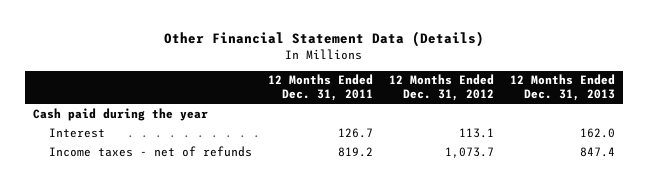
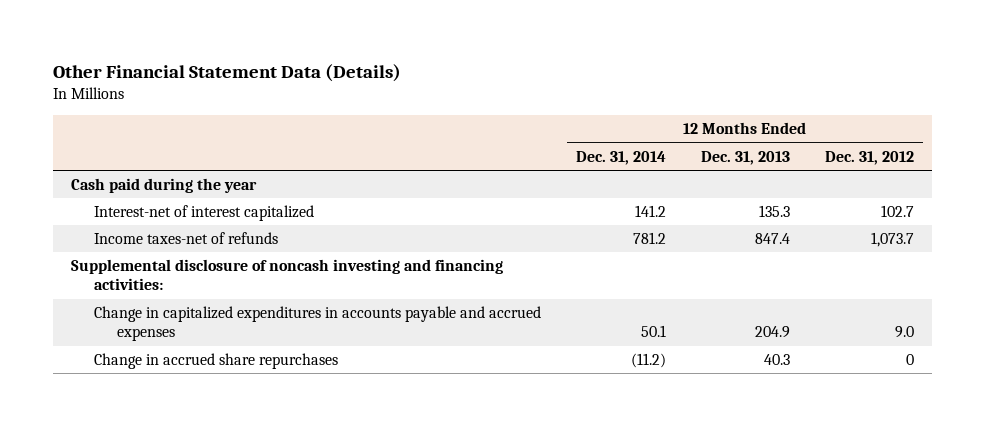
- | 12 Months Ended Dec. 31, 2011 | 12 Months Ended Dec. 31, 2012 | 12 Months Ended Dec. 31, 2013
+ | 12 Months Ended Dec. 31, 2014 | 12 Months Ended Dec. 31, 2013 | 12 Months Ended Dec. 31, 2012
- Interest | 126.7 | 113.1 | 162.0
- Income taxes - net of refunds | 819.2 | 1,073.7 | 847.4
+ Interest-net of interest capitalized | 141.2 | 135.3 | 102.7
+ Income taxes-net of refunds | 781.2 | 847.4 | 1,073.7
+ Supplemental disclosure of noncash investing and financing activities:
+ Change in capitalized expenditures in accounts payable and accrued expenses | 50.1 | 204.9 | 9.0
+ Change in accrued share repurchases | (11.2) | 40.3 | 0

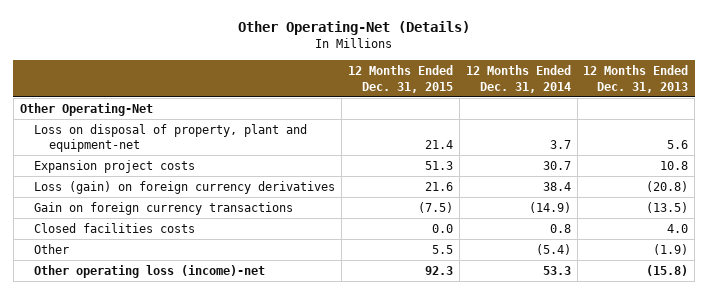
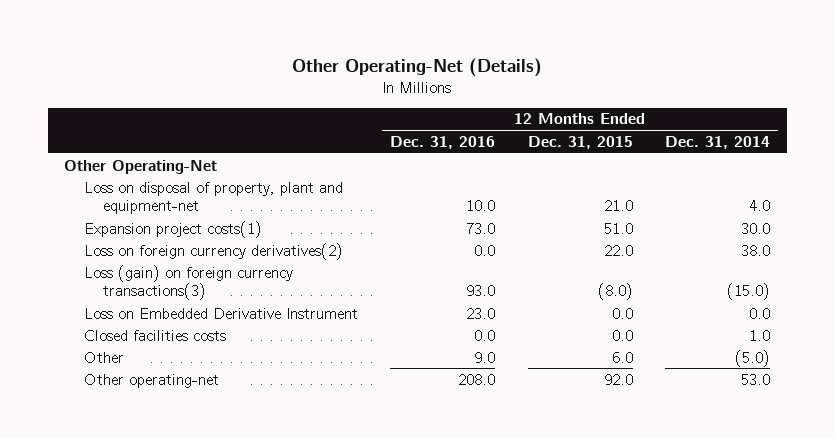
- | 12 Months Ended Dec. 31, 2015 | 12 Months Ended Dec. 31, 2014 | 12 Months Ended Dec. 31, 2013
+ | 12 Months Ended Dec. 31, 2016 | 12 Months Ended Dec. 31, 2015 | 12 Months Ended Dec. 31, 2014
- Loss on disposal of property, plant and equipment-net | 21.4 | 3.7 | 5.6
- Expansion project costs | 51.3 | 30.7 | 10.8
- Loss (gain) on foreign currency derivatives | 21.6 | 38.4 | (20.8)
- Gain on foreign currency transactions | (7.5) | (14.9) | (13.5)
- Closed facilities costs | 0.0 | 0.8 | 4.0
- Other | 5.5 | (5.4) | (1.9)
- Other operating loss (income)-net | 92.3 | 53.3 | (15.8)
+ Loss on disposal of property, plant and equipment-net | 10.0 | 21.0 | 4.0
+ Expansion project costs(1) | 73.0 | 51.0 | 30.0
+ Loss on foreign currency derivatives(2) | 0.0 | 22.0 | 38.0
+ Loss (gain) on foreign currency transactions(3) | 93.0 | (8.0) | (15.0)
+ Loss on Embedded Derivative Instrument | 23.0 | 0.0 | 0.0
+ Closed facilities costs | 0.0 | 0.0 | 1.0
+ Other | 9.0 | 6.0 | (5.0)
+ Other operating-net | 208.0 | 92.0 | 53.0

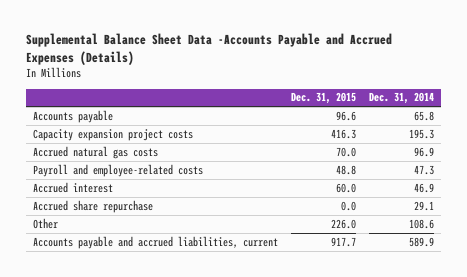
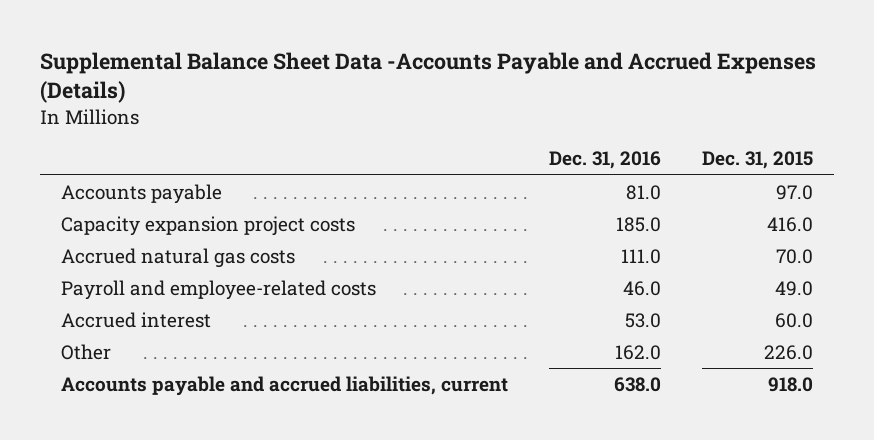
- | Dec. 31, 2015 | Dec. 31, 2014
+ | Dec. 31, 2016 | Dec. 31, 2015
- Accounts payable | 96.6 | 65.8
- Capacity expansion project costs | 416.3 | 195.3
+ Accounts payable | 81.0 | 97.0
+ Capacity expansion project costs | 185.0 | 416.0
- Payroll and employee-related costs | 48.8 | 47.3
+ Payroll and employee-related costs | 46.0 | 49.0
- Accrued share repurchase | 0.0 | 29.1
- Accounts payable and accrued liabilities, current | 917.7 | 589.9
+ Accounts payable and accrued liabilities, current | 638.0 | 918.0

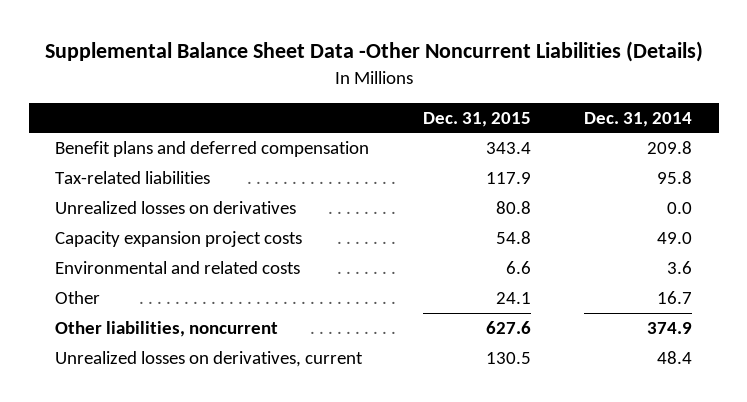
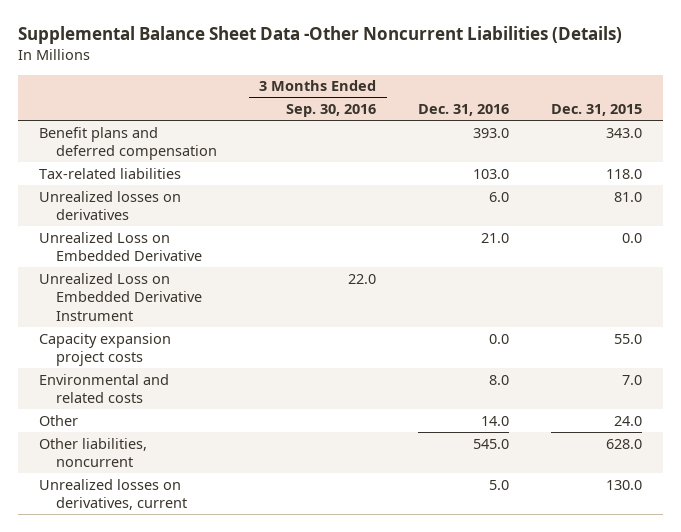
- | Dec. 31, 2015 | Dec. 31, 2014
+ | 3 Months Ended Sep. 30, 2016 | Dec. 31, 2016 | Dec. 31, 2015
- Benefit plans and deferred compensation | 343.4 | 209.8
- Tax-related liabilities | 117.9 | 95.8
- Unrealized losses on derivatives | 80.8 | 0.0
- Capacity expansion project costs | 54.8 | 49.0
- Environmental and related costs | 6.6 | 3.6
- Other | 24.1 | 16.7
- Other liabilities, noncurrent | 627.6 | 374.9
- Unrealized losses on derivatives, current | 130.5 | 48.4
+ Benefit plans and deferred compensation | | 393.0 | 343.0
+ Tax-related liabilities | | 103.0 | 118.0
+ Unrealized losses on derivatives | | 6.0 | 81.0
+ Unrealized Loss on Embedded Derivative | | 21.0 | 0.0
+ Unrealized Loss on Embedded Derivative Instrument | 22.0 | |
+ Capacity expansion project costs | | 0.0 | 55.0
+ Environmental and related costs | | 8.0 | 7.0
+ Other | | 14.0 | 24.0
+ Other liabilities, noncurrent | | 545.0 | 628.0
+ Unrealized losses on derivatives, current | | 5.0 | 130.0

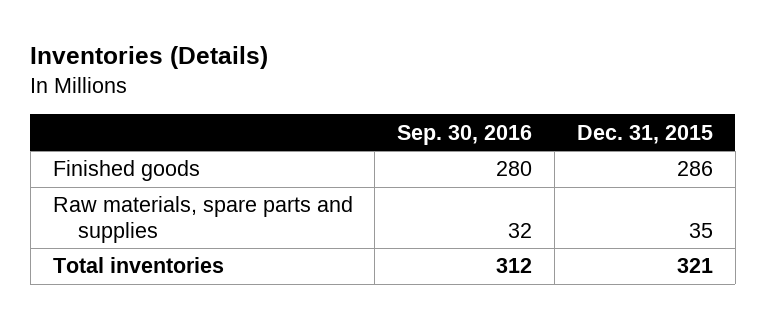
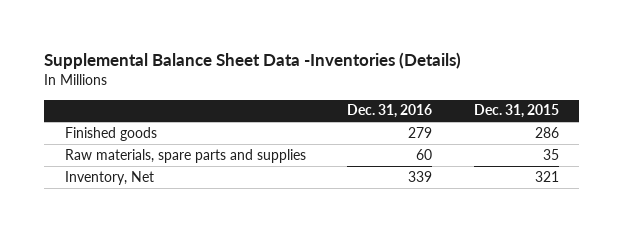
- Inventories (Details)
+ Supplemental Balance Sheet Data -Inventories (Details)
- | Sep. 30, 2016 | Dec. 31, 2015
+ | Dec. 31, 2016 | Dec. 31, 2015
- Total inventories | 312 | 321
+ Inventory, Net | 339 | 321

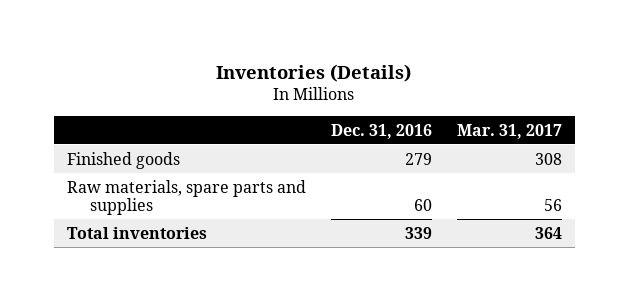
- Supplemental Balance Sheet Data -Inventories (Details)
+ Inventories (Details)
- | Dec. 31, 2016 | Dec. 31, 2015
+ | Dec. 31, 2016 | Mar. 31, 2017
- Inventory, Net | 339 | 321
+ Total inventories | 339 | 364

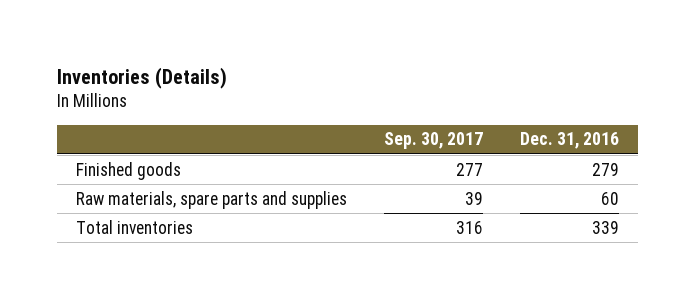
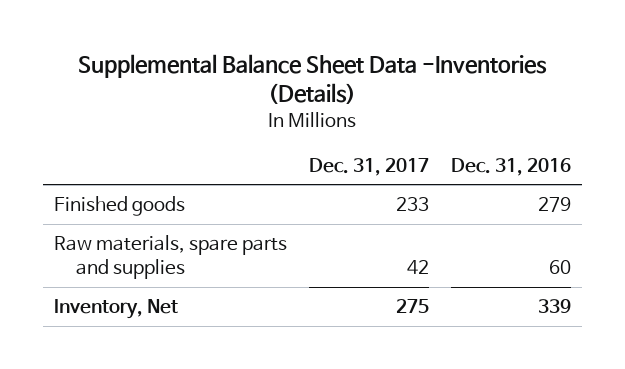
- Inventories (Details)
+ Supplemental Balance Sheet Data -Inventories (Details)
- | Sep. 30, 2017 | Dec. 31, 2016
+ | Dec. 31, 2017 | Dec. 31, 2016
- Total inventories | 316 | 339
+ Inventory, Net | 275 | 339

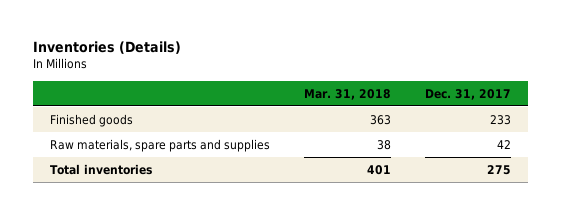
- Supplemental Balance Sheet Data -Inventories (Details)
+ Inventories (Details)
- | Dec. 31, 2017 | Dec. 31, 2016
+ | Mar. 31, 2018 | Dec. 31, 2017
- Inventory, Net | 275 | 339
+ Total inventories | 401 | 275

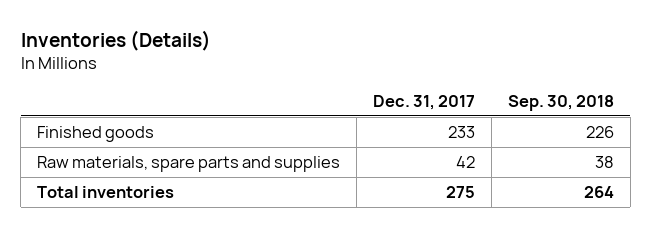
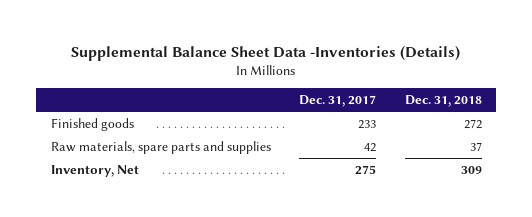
- Inventories (Details)
+ Supplemental Balance Sheet Data -Inventories (Details)
- | Dec. 31, 2017 | Sep. 30, 2018
+ | Dec. 31, 2017 | Dec. 31, 2018
- Total inventories | 275 | 264
+ Inventory, Net | 275 | 309

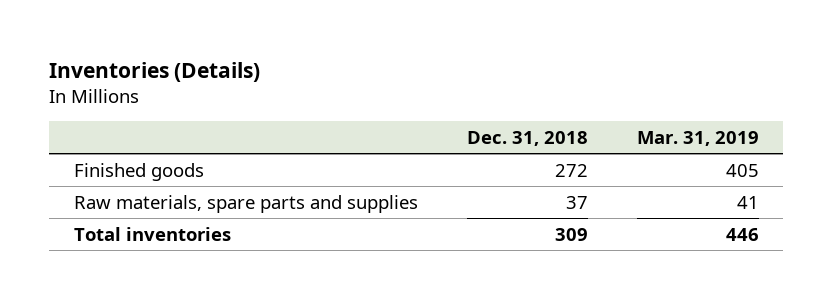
- Supplemental Balance Sheet Data -Inventories (Details)
+ Inventories (Details)
- | Dec. 31, 2017 | Dec. 31, 2018
+ | Dec. 31, 2018 | Mar. 31, 2019
- Inventory, Net | 275 | 309
+ Total inventories | 309 | 446

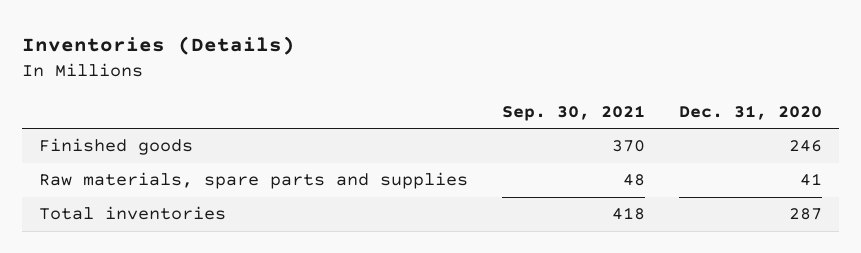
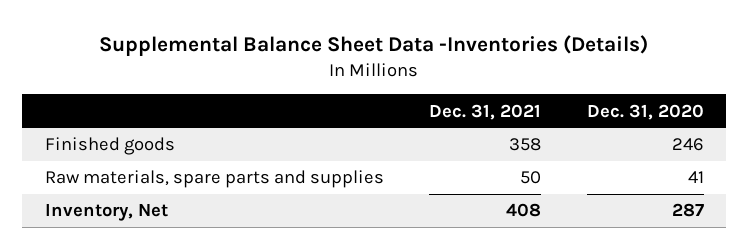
- Inventories (Details)
+ Supplemental Balance Sheet Data -Inventories (Details)
- | Sep. 30, 2021 | Dec. 31, 2020
+ | Dec. 31, 2021 | Dec. 31, 2020
- Total inventories | 418 | 287
+ Inventory, Net | 408 | 287

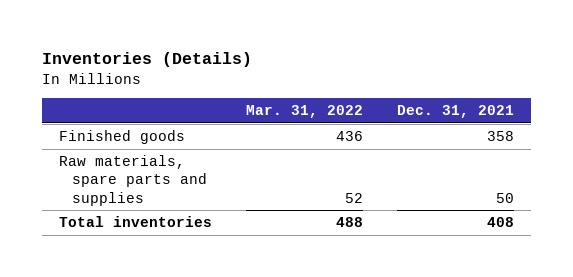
- Supplemental Balance Sheet Data -Inventories (Details)
+ Inventories (Details)
- | Dec. 31, 2021 | Dec. 31, 2020
+ | Mar. 31, 2022 | Dec. 31, 2021
- Inventory, Net | 408 | 287
+ Total inventories | 488 | 408

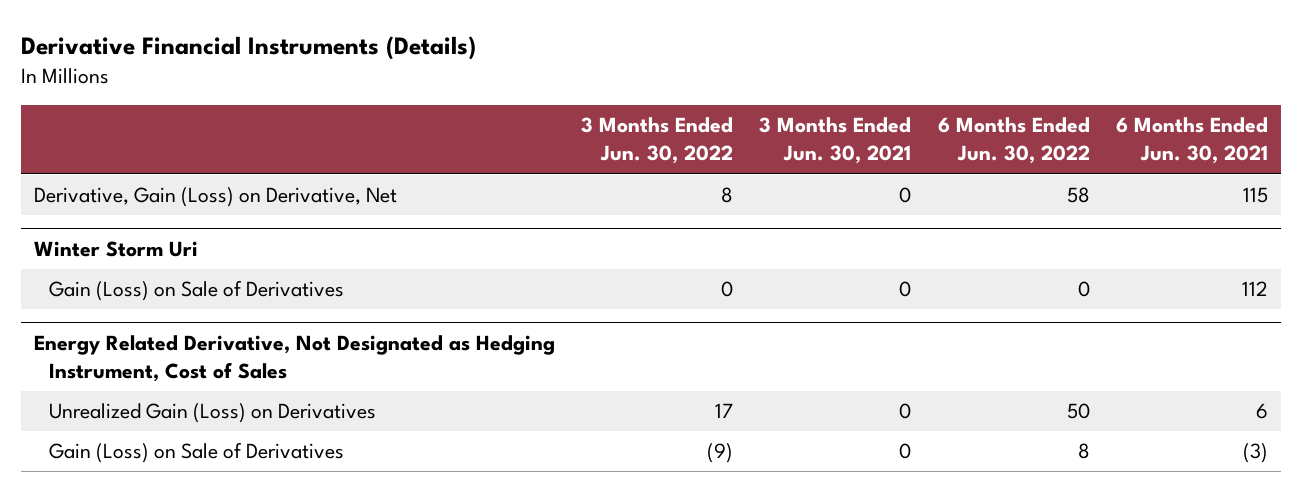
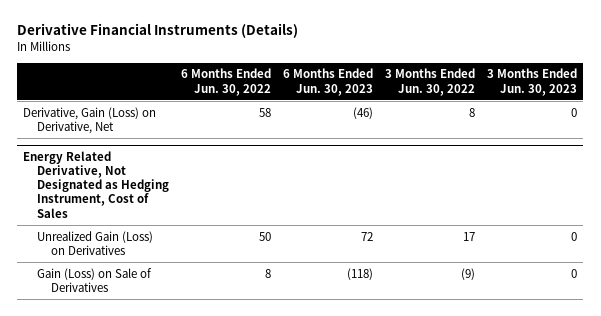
- | 3 Months Ended Jun. 30, 2022 | 3 Months Ended Jun. 30, 2021 | 6 Months Ended Jun. 30, 2022 | 6 Months Ended Jun. 30, 2021
+ | 6 Months Ended Jun. 30, 2022 | 6 Months Ended Jun. 30, 2023 | 3 Months Ended Jun. 30, 2022 | 3 Months Ended Jun. 30, 2023
- Winter Storm Uri
- Gain (Loss) on Sale of Derivatives | 0 | 0 | 0 | 112

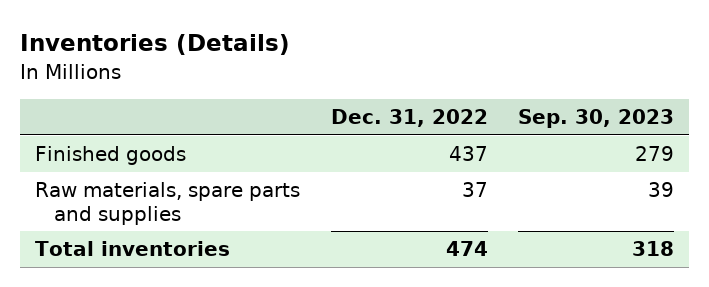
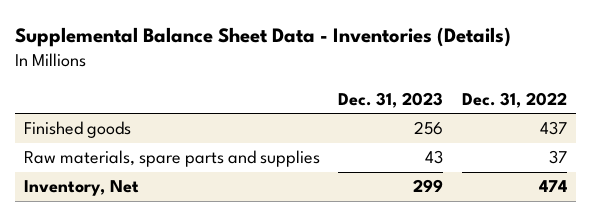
- Inventories (Details)
+ Supplemental Balance Sheet Data - Inventories (Details)
- | Dec. 31, 2022 | Sep. 30, 2023
+ | Dec. 31, 2023 | Dec. 31, 2022
- Total inventories | 474 | 318
+ Inventory, Net | 299 | 474

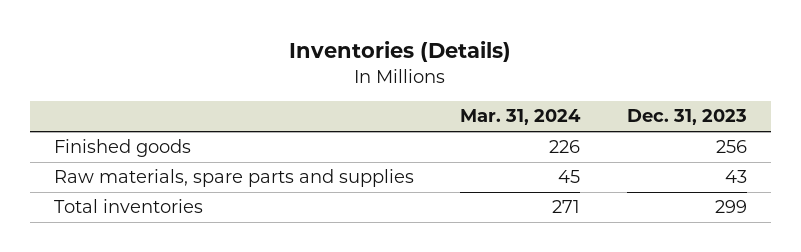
- Supplemental Balance Sheet Data - Inventories (Details)
+ Inventories (Details)
- | Dec. 31, 2023 | Dec. 31, 2022
+ | Mar. 31, 2024 | Dec. 31, 2023
- Inventory, Net | 299 | 474
+ Total inventories | 271 | 299

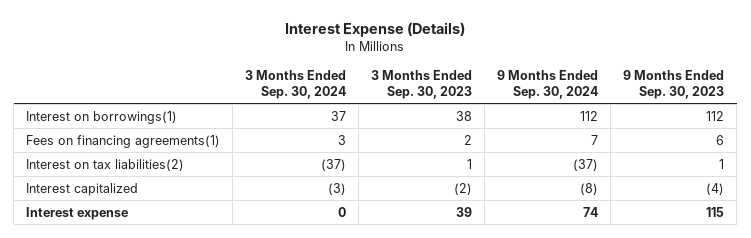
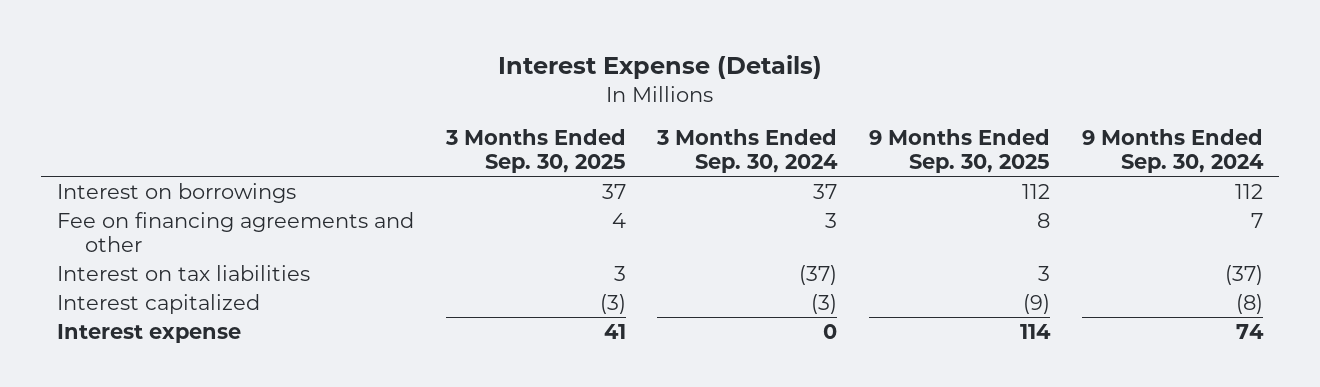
- | 3 Months Ended Sep. 30, 2024 | 3 Months Ended Sep. 30, 2023 | 9 Months Ended Sep. 30, 2024 | 9 Months Ended Sep. 30, 2023
+ | 3 Months Ended Sep. 30, 2025 | 3 Months Ended Sep. 30, 2024 | 9 Months Ended Sep. 30, 2025 | 9 Months Ended Sep. 30, 2024
- Interest on borrowings(1) | 37 | 38 | 112 | 112
- Fees on financing agreements(1) | 3 | 2 | 7 | 6
- Interest on tax liabilities(2) | (37) | 1 | (37) | 1
+ Interest on borrowings | 37 | 37 | 112 | 112
+ Fee on financing agreements and other | 4 | 3 | 8 | 7
+ Interest on tax liabilities | 3 | (37) | 3 | (37)

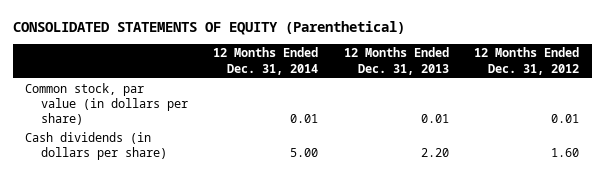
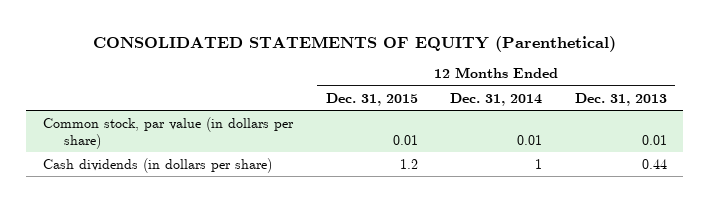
- | 12 Months Ended Dec. 31, 2014 | 12 Months Ended Dec. 31, 2013 | 12 Months Ended Dec. 31, 2012
+ | 12 Months Ended Dec. 31, 2015 | 12 Months Ended Dec. 31, 2014 | 12 Months Ended Dec. 31, 2013
- Cash dividends (in dollars per share) | 5.00 | 2.20 | 1.60
+ Cash dividends (in dollars per share) | 1.2 | 1 | 0.44

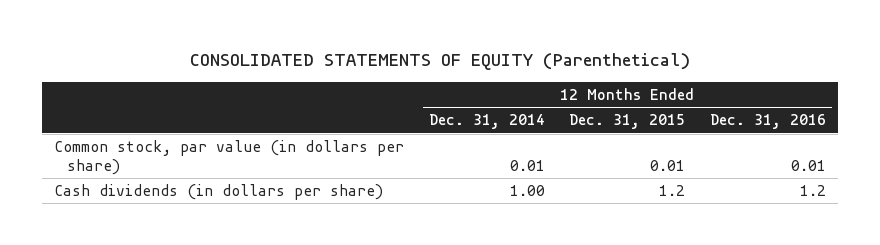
- | 12 Months Ended Dec. 31, 2015 | 12 Months Ended Dec. 31, 2014 | 12 Months Ended Dec. 31, 2013
+ | 12 Months Ended Dec. 31, 2014 | 12 Months Ended Dec. 31, 2015 | 12 Months Ended Dec. 31, 2016
- Cash dividends (in dollars per share) | 1.2 | 1 | 0.44
+ Cash dividends (in dollars per share) | 1.00 | 1.2 | 1.2

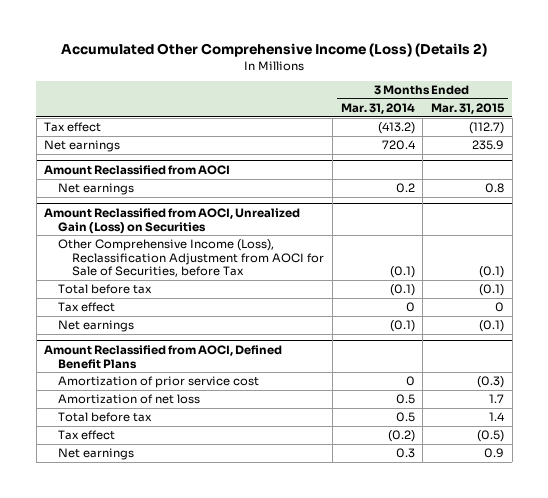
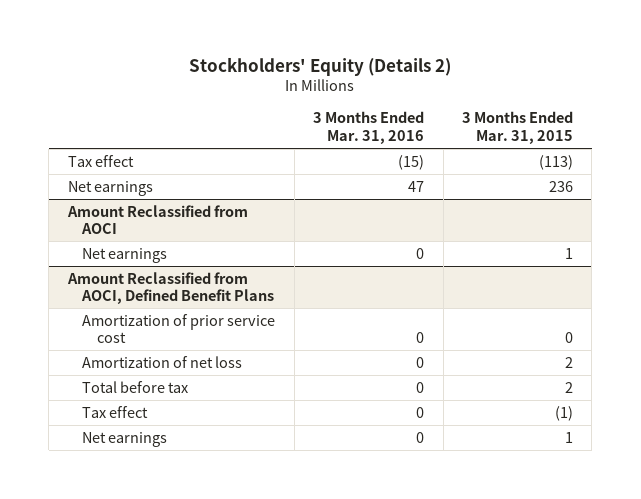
- Accumulated Other Comprehensive Income (Loss) (Details 2)
+ Stockholders' Equity (Details 2)
- | 3 Months Ended Mar. 31, 2014 | 3 Months Ended Mar. 31, 2015
+ | 3 Months Ended Mar. 31, 2016 | 3 Months Ended Mar. 31, 2015
- Tax effect | (413.2) | (112.7)
- Net earnings | 720.4 | 235.9
+ Tax effect | (15) | (113)
+ Net earnings | 47 | 236
@ Amount Reclassified from AOCI
- Net earnings | 0.2 | 0.8
- Amount Reclassified from AOCI, Unrealized Gain (Loss) on Securities
- Other Comprehensive Income (Loss), Reclassification Adjustment from AOCI for Sale of Securities, before Tax | (0.1) | (0.1)
- Total before tax | (0.1) | (0.1)
- Tax effect | 0 | 0
- Net earnings | (0.1) | (0.1)
@ Amount Reclassified from AOCI
+ Net earnings | 0 | 1
@ Amount Reclassified from AOCI, Defined Benefit Plans
- Amortization of prior service cost | 0 | (0.3)
- Amortization of net loss | 0.5 | 1.7
- Total before tax | 0.5 | 1.4
- Tax effect | (0.2) | (0.5)
- Net earnings | 0.3 | 0.9
+ Amortization of prior service cost | 0 | 0
+ Amortization of net loss | 0 | 2
+ Total before tax | 0 | 2
+ Tax effect | 0 | (1)
+ Net earnings | 0 | 1

